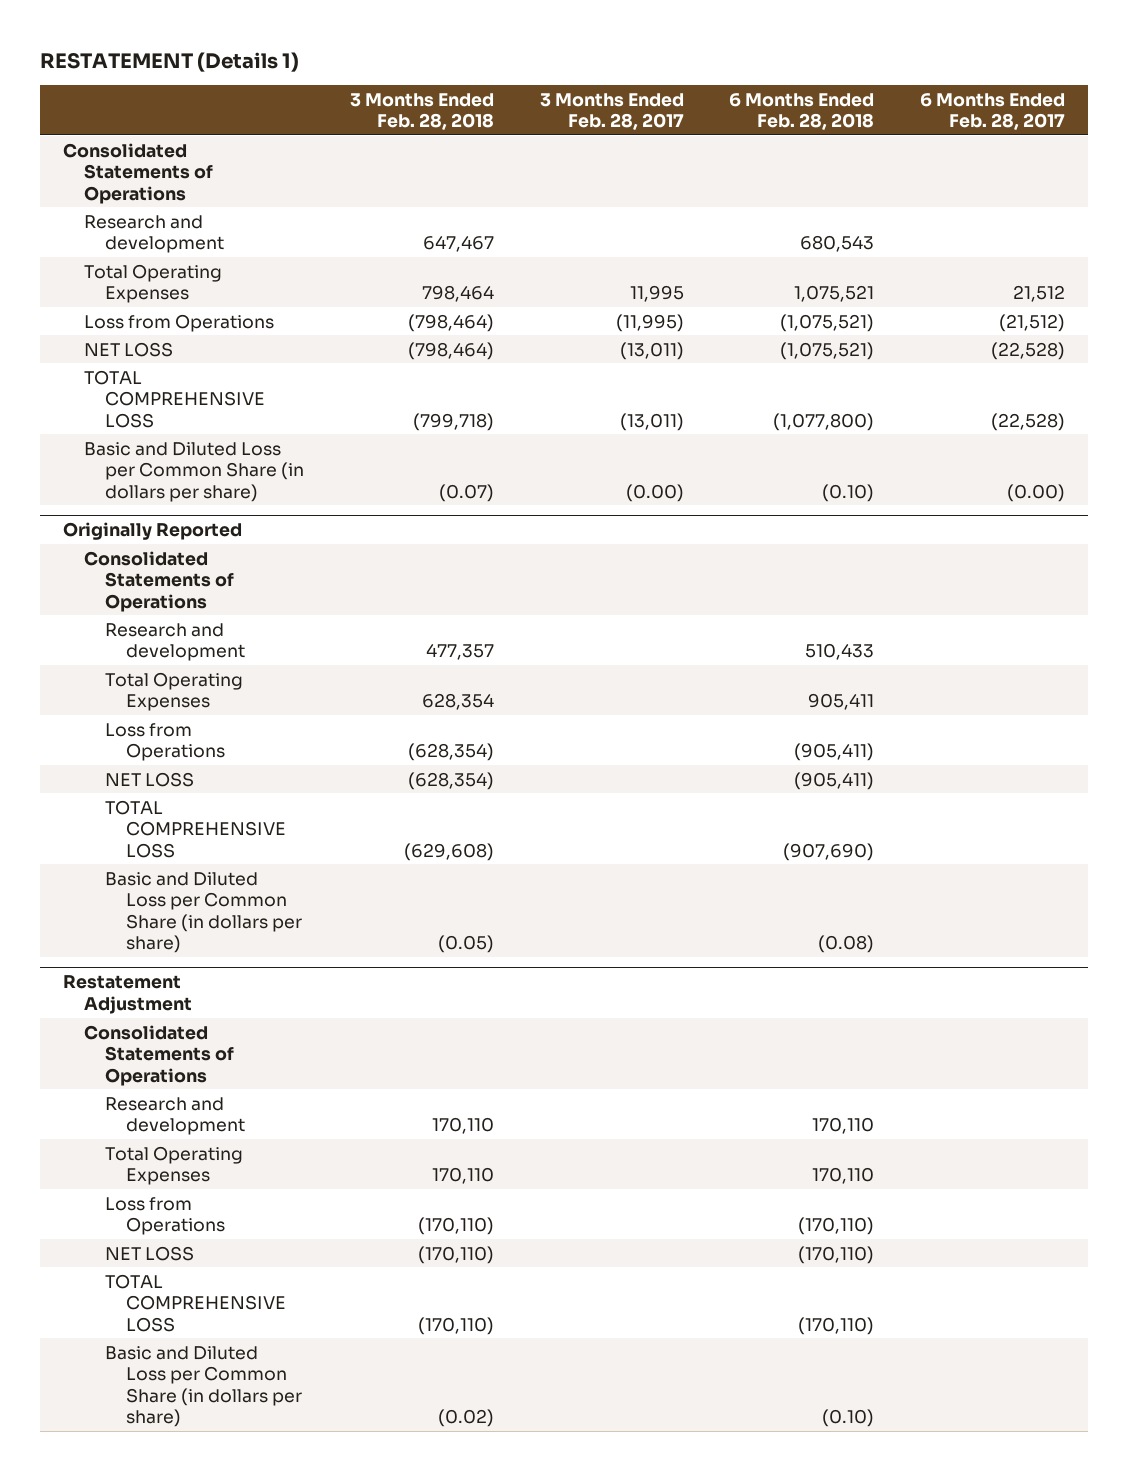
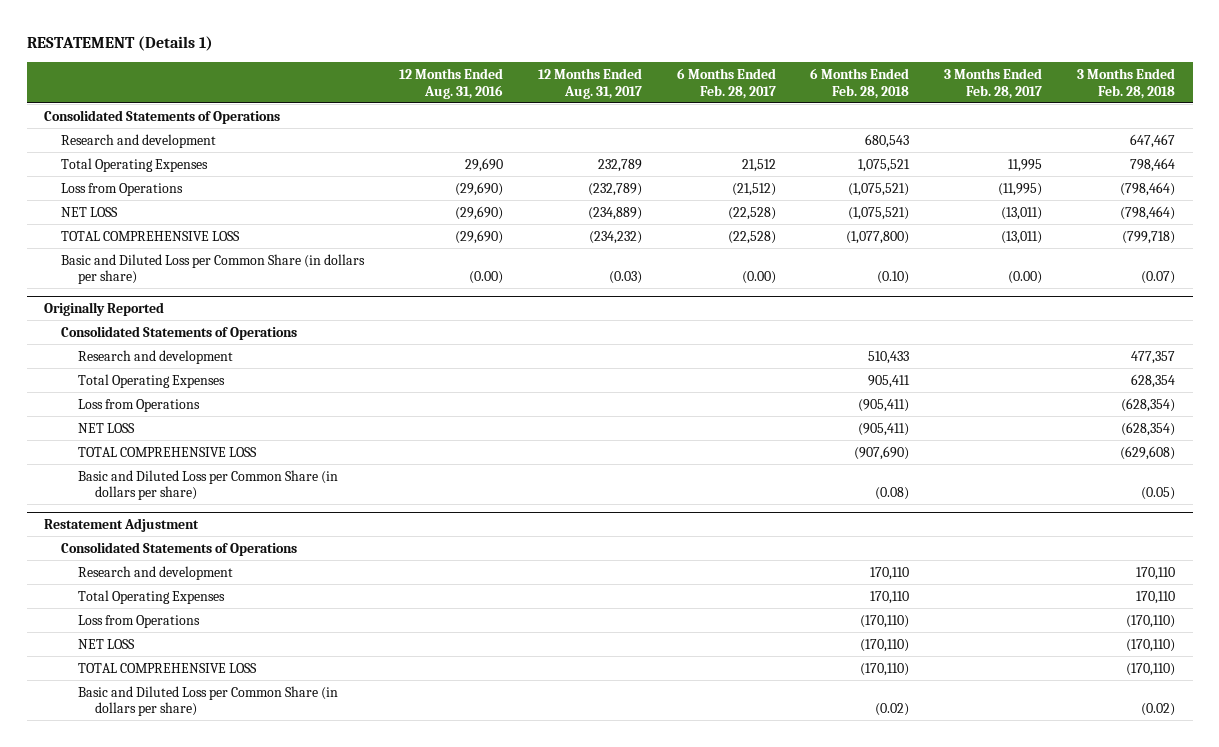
- | 3 Months Ended Feb. 28, 2018 | 3 Months Ended Feb. 28, 2017 | 6 Months Ended Feb. 28, 2018 | 6 Months Ended Feb. 28, 2017
+ | 12 Months Ended Aug. 31, 2016 | 12 Months Ended Aug. 31, 2017 | 6 Months Ended Feb. 28, 2017 | 6 Months Ended Feb. 28, 2018 | 3 Months Ended Feb. 28, 2017 | 3 Months Ended Feb. 28, 2018
@ Restatement Adjustment
- Basic and Diluted Loss per Common Share (in dollars per share) | (0.02) | | (0.10) |
+ Basic and Diluted Loss per Common Share (in dollars per share) | | | | (0.02) | | (0.02)

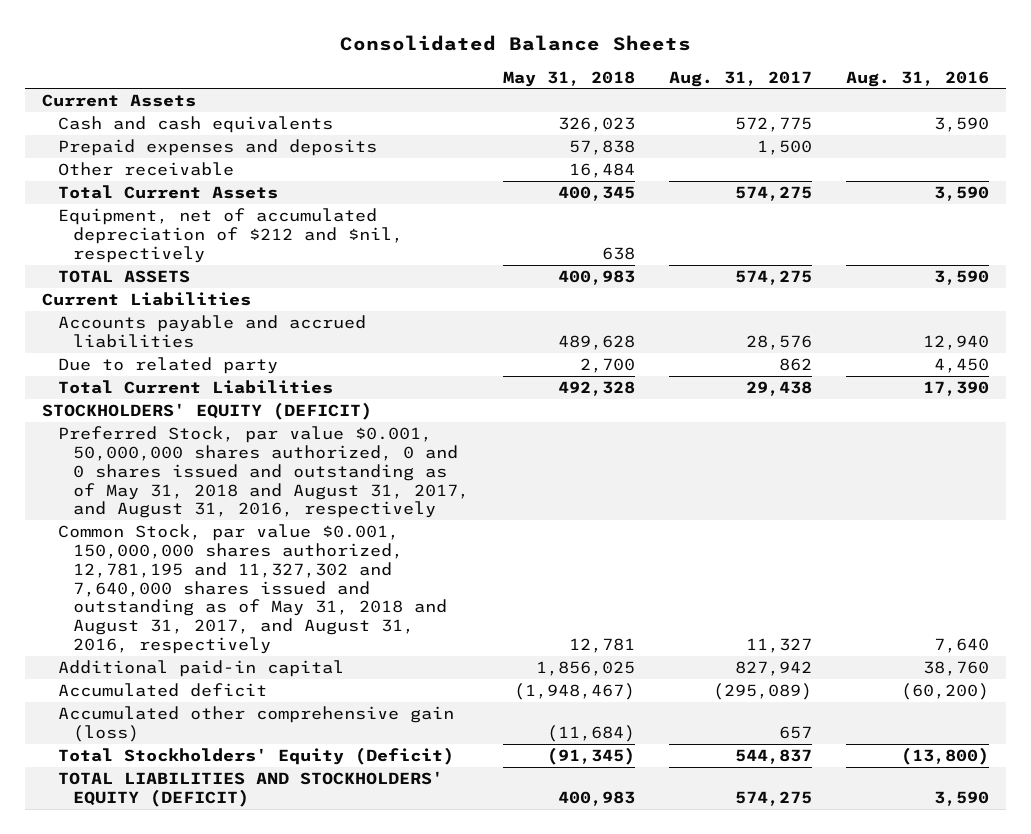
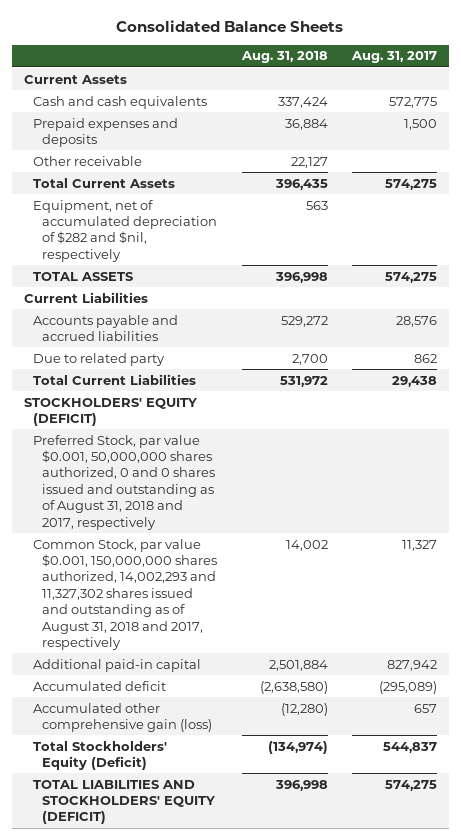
- | May 31, 2018 | Aug. 31, 2017 | Aug. 31, 2016
+ | Aug. 31, 2018 | Aug. 31, 2017
- Equipment, net of accumulated depreciation of $212 and $nil, respectively | 638 | |
+ Equipment, net of accumulated depreciation of $282 and $nil, respectively | 563 |
- Preferred Stock, par value $0.001, 50,000,000 shares authorized, 0 and 0 shares issued and outstanding as of May 31, 2018 and August 31, 2017, and August 31, 2016, respectively
- Common Stock, par value $0.001, 150,000,000 shares authorized, 12,781,195 and 11,327,302 and 7,640,000 shares issued and outstanding as of May 31, 2018 and August 31, 2017, and August 31, 2016, respectively | 12,781 | 11,327 | 7,640
+ Preferred Stock, par value $0.001, 50,000,000 shares authorized, 0 and 0 shares issued and outstanding as of August 31, 2018 and 2017, respectively
+ Common Stock, par value $0.001, 150,000,000 shares authorized, 14,002,293 and 11,327,302 shares issued and outstanding as of August 31, 2018 and 2017, respectively | 14,002 | 11,327

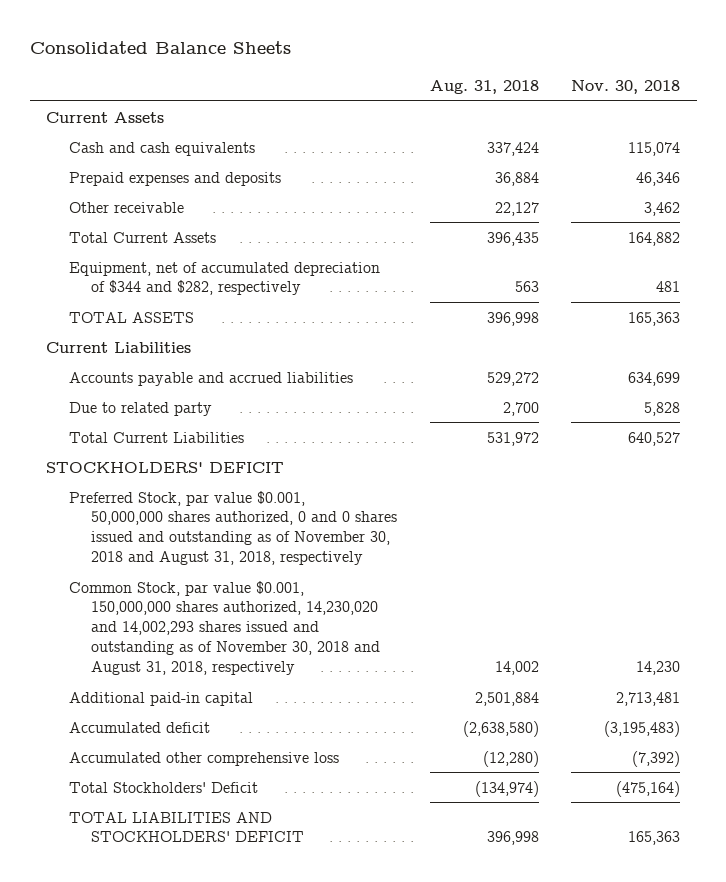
- | Aug. 31, 2018 | Aug. 31, 2017
+ | Aug. 31, 2018 | Nov. 30, 2018
- Equipment, net of accumulated depreciation of $282 and $nil, respectively | 563 |
+ Equipment, net of accumulated depreciation of $344 and $282, respectively | 563 | 481
- STOCKHOLDERS' EQUITY (DEFICIT)
- Preferred Stock, par value $0.001, 50,000,000 shares authorized, 0 and 0 shares issued and outstanding as of August 31, 2018 and 2017, respectively
- Common Stock, par value $0.001, 150,000,000 shares authorized, 14,002,293 and 11,327,302 shares issued and outstanding as of August 31, 2018 and 2017, respectively | 14,002 | 11,327
+ STOCKHOLDERS' DEFICIT
+ Preferred Stock, par value $0.001, 50,000,000 shares authorized, 0 and 0 shares issued and outstanding as of November 30, 2018 and August 31, 2018, respectively
+ Common Stock, par value $0.001, 150,000,000 shares authorized, 14,230,020 and 14,002,293 shares issued and outstanding as of November 30, 2018 and August 31, 2018, respectively | 14,002 | 14,230
- Accumulated other comprehensive gain (loss) | (12,280) | 657
- Total Stockholders' Equity (Deficit) | (134,974) | 544,837
- TOTAL LIABILITIES AND STOCKHOLDERS' EQUITY (DEFICIT) | 396,998 | 574,275
+ Accumulated other comprehensive loss | (12,280) | (7,392)
+ Total Stockholders' Deficit | (134,974) | (475,164)
+ TOTAL LIABILITIES AND STOCKHOLDERS' DEFICIT | 396,998 | 165,363

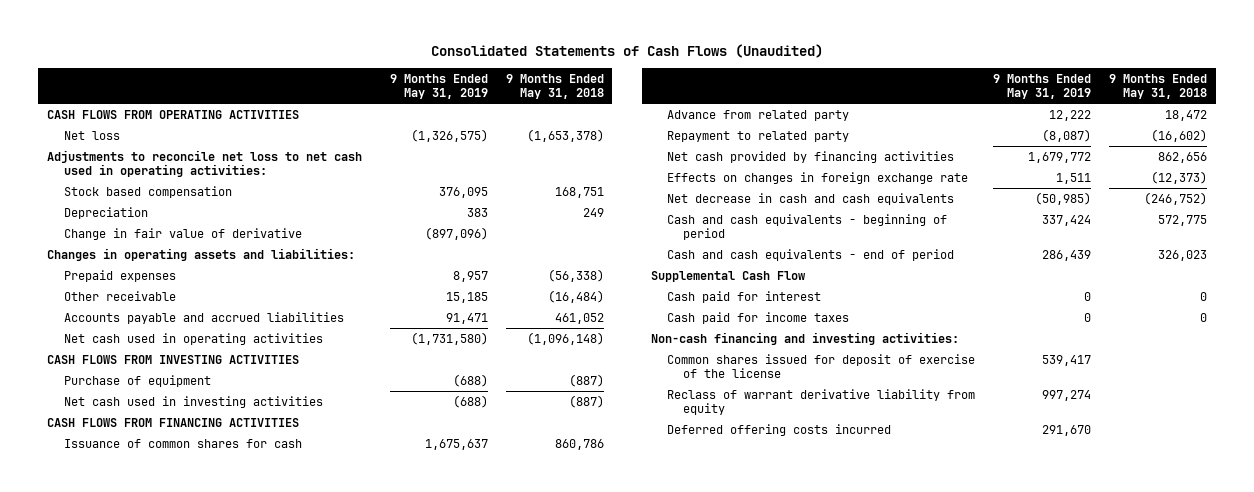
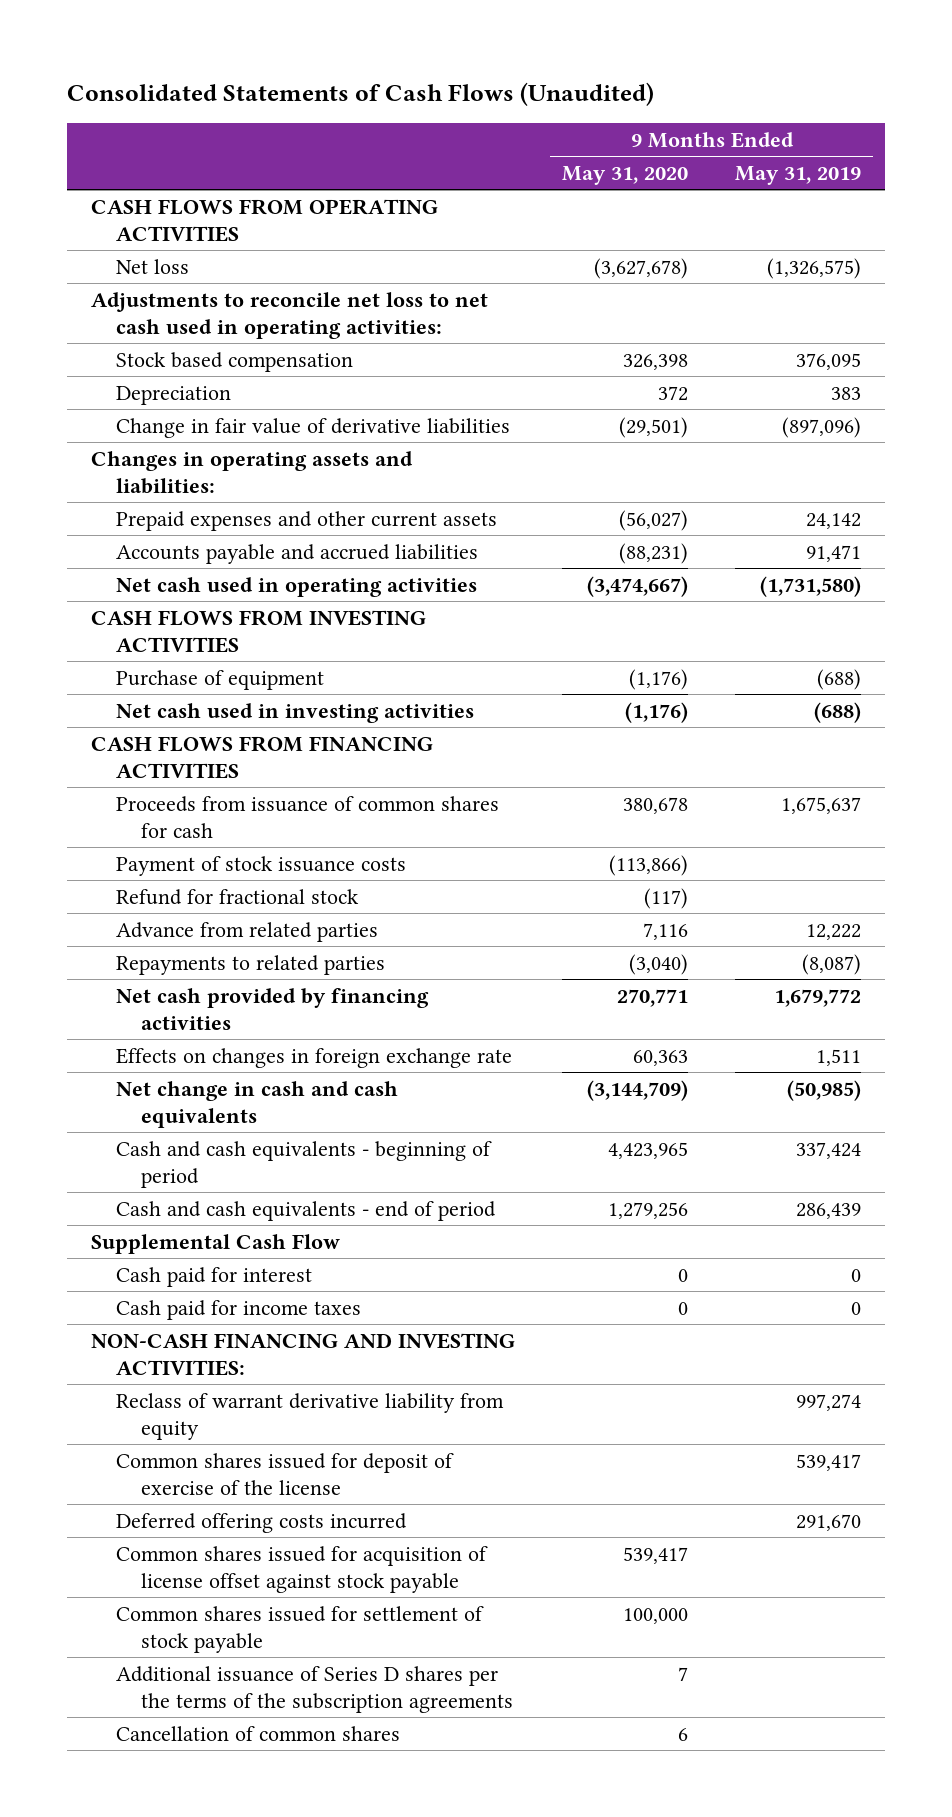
- | 9 Months Ended May 31, 2019 | 9 Months Ended May 31, 2018
+ | 9 Months Ended May 31, 2020 | 9 Months Ended May 31, 2019
- Change in fair value of derivative | (897,096) |
+ Change in fair value of derivative liabilities | (29,501) | (897,096)
- Prepaid expenses | 8,957 | (56,338)
- Other receivable | 15,185 | (16,484)
+ Prepaid expenses and other current assets | (56,027) | 24,142
- Issuance of common shares for cash | 1,675,637 | 860,786
- Advance from related party | 12,222 | 18,472
- Repayment to related party | (8,087) | (16,602)
+ Proceeds from issuance of common shares for cash | 380,678 | 1,675,637
+ Payment of stock issuance costs | (113,866) |
+ Refund for fractional stock | (117) |
+ Advance from related parties | 7,116 | 12,222
+ Repayments to related parties | (3,040) | (8,087)
- Net decrease in cash and cash equivalents | (50,985) | (246,752)
+ Net change in cash and cash equivalents | (3,144,709) | (50,985)
- Non-cash financing and investing activities:
+ NON-CASH FINANCING AND INVESTING ACTIVITIES:
moved down: Common shares issued for deposit of exercise of the license | | 539,417
+ Common shares issued for acquisition of license offset against stock payable | 539,417 |
+ Common shares issued for settlement of stock payable | 100,000 |
+ Additional issuance of Series D shares per the terms of the subscription agreements | 7 |
+ Cancellation of common shares | 6 |

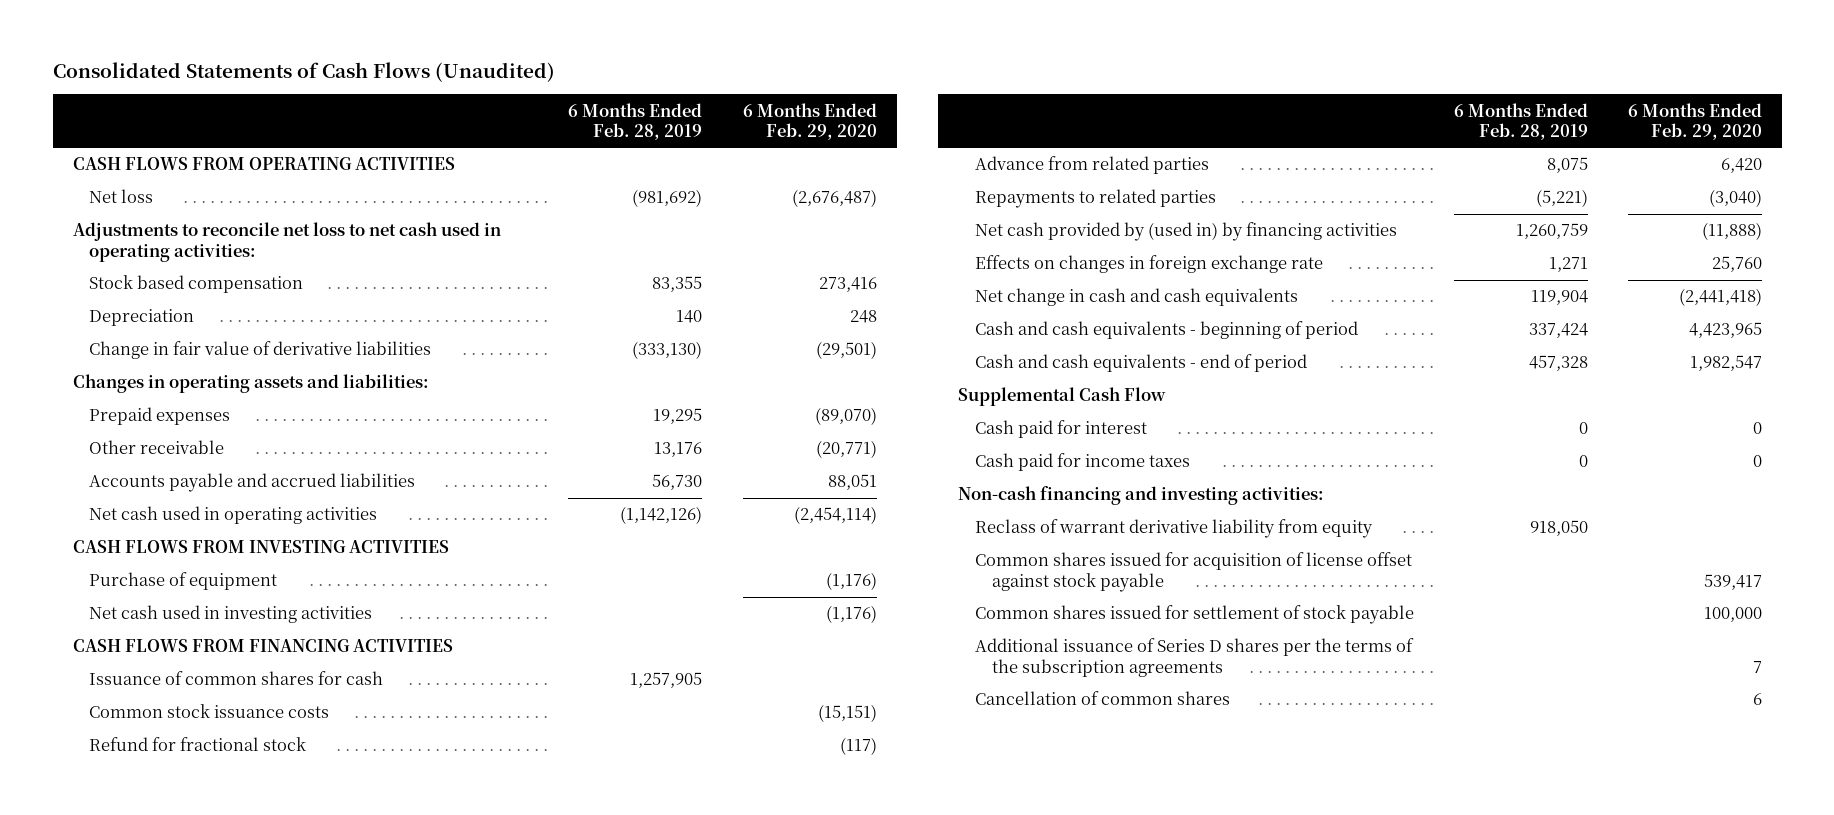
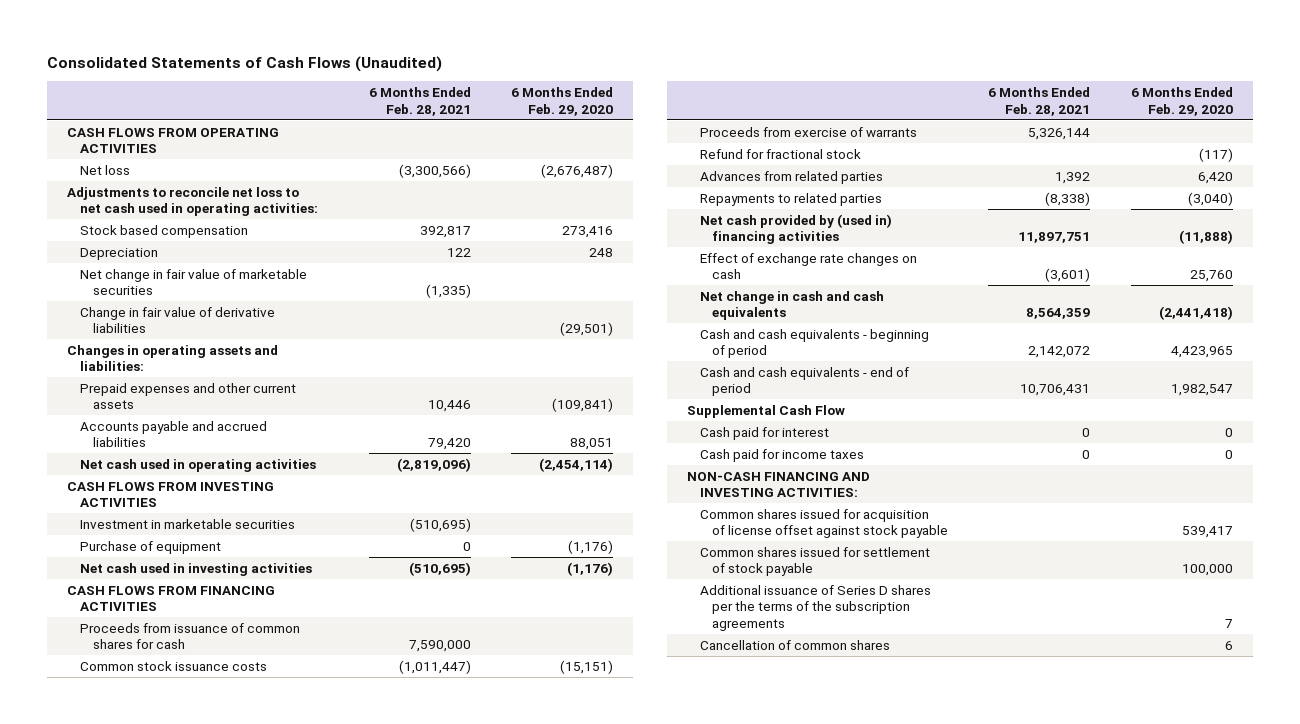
- | 6 Months Ended Feb. 28, 2019 | 6 Months Ended Feb. 29, 2020
+ | 6 Months Ended Feb. 28, 2021 | 6 Months Ended Feb. 29, 2020
+ Net change in fair value of marketable securities | (1,335) |
- Prepaid expenses | 19,295 | (89,070)
- Other receivable | 13,176 | (20,771)
+ Prepaid expenses and other current assets | 10,446 | (109,841)
+ Investment in marketable securities | (510,695) |
- Issuance of common shares for cash | 1,257,905 |
+ Proceeds from issuance of common shares for cash | 7,590,000 |
+ Proceeds from exercise of warrants | 5,326,144 |
- Advance from related parties | 8,075 | 6,420
+ Advances from related parties | 1,392 | 6,420
- Net cash provided by (used in) by financing activities | 1,260,759 | (11,888)
- Effects on changes in foreign exchange rate | 1,271 | 25,760
+ Net cash provided by (used in) financing activities | 11,897,751 | (11,888)
+ Effect of exchange rate changes on cash | (3,601) | 25,760
- Non-cash financing and investing activities:
- Reclass of warrant derivative liability from equity | 918,050 |
+ NON-CASH FINANCING AND INVESTING ACTIVITIES:

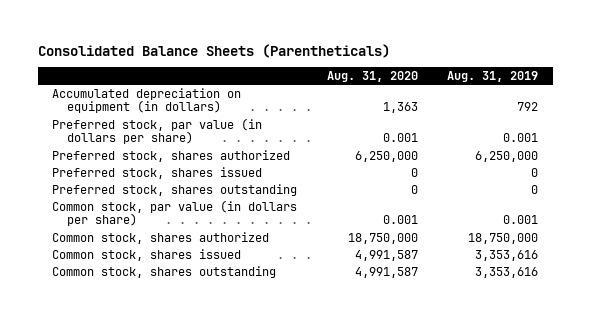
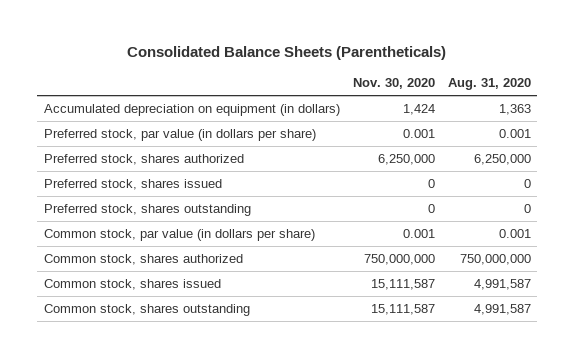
- | Aug. 31, 2020 | Aug. 31, 2019
+ | Nov. 30, 2020 | Aug. 31, 2020
- Common stock, shares authorized | 18,750,000 | 18,750,000
+ Common stock, shares authorized | 750,000,000 | 750,000,000

